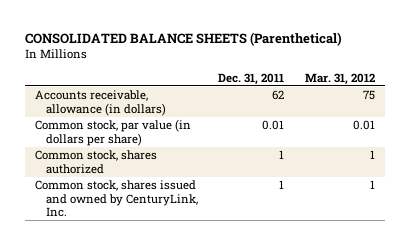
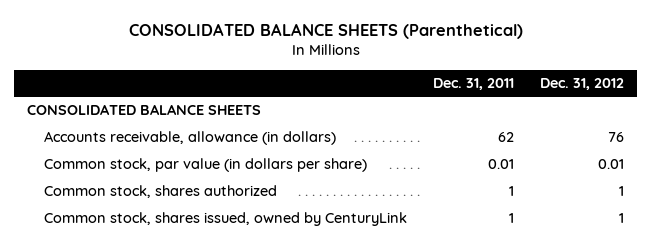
- | Dec. 31, 2011 | Mar. 31, 2012
+ | Dec. 31, 2011 | Dec. 31, 2012
+ CONSOLIDATED BALANCE SHEETS
- Common stock, shares issued and owned by CenturyLink, Inc. | 1 | 1
+ Common stock, shares issued, owned by CenturyLink | 1 | 1

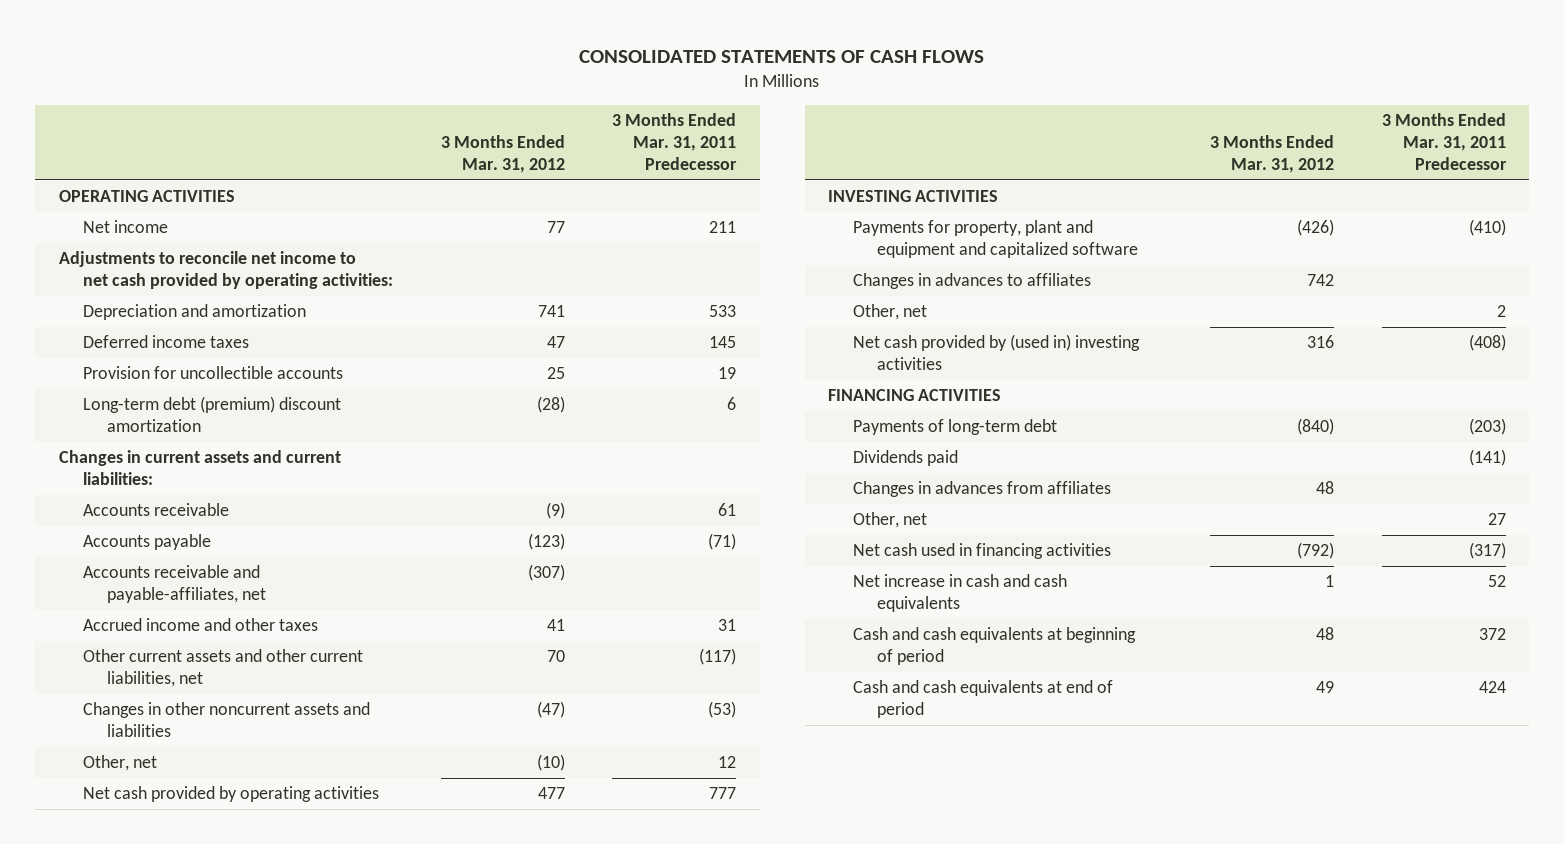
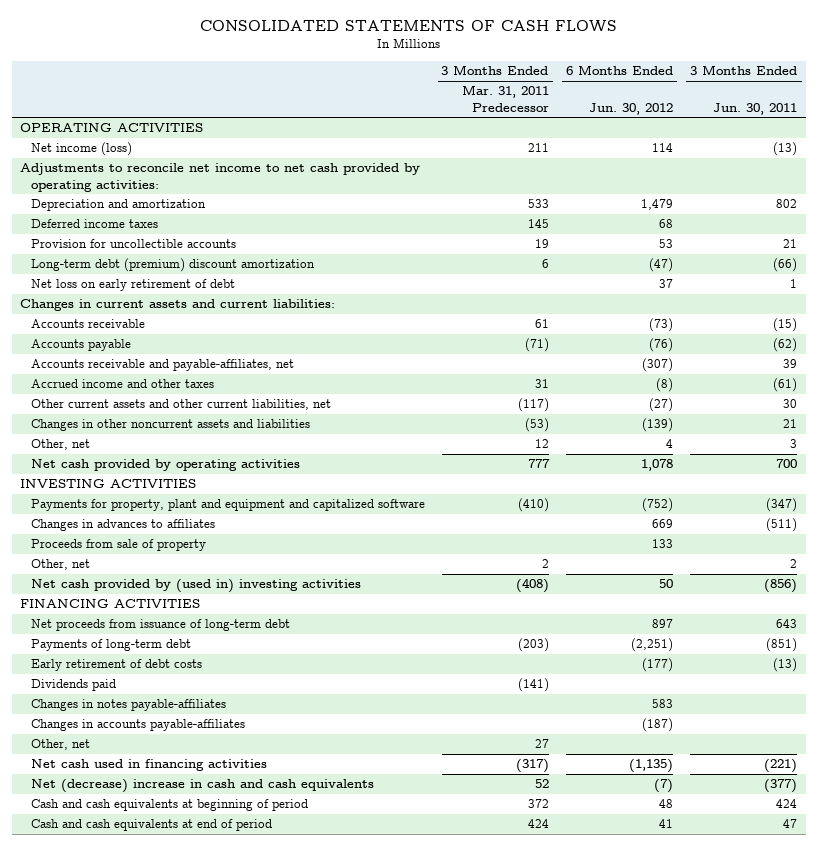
- | 3 Months Ended Mar. 31, 2012 | 3 Months Ended Mar. 31, 2011 Predecessor
+ | 3 Months Ended Mar. 31, 2011 Predecessor | 6 Months Ended Jun. 30, 2012 | 3 Months Ended Jun. 30, 2011
- Net income | 77 | 211
+ Net income (loss) | 211 | 114 | (13)
+ Net loss on early retirement of debt | | 37 | 1
+ Proceeds from sale of property | | 133 |
+ Net proceeds from issuance of long-term debt | | 897 | 643
+ Early retirement of debt costs | | (177) | (13)
- Changes in advances from affiliates | 48 |
+ Changes in notes payable-affiliates | | 583 |
+ Changes in accounts payable-affiliates | | (187) |
- Net increase in cash and cash equivalents | 1 | 52
+ Net (decrease) increase in cash and cash equivalents | 52 | (7) | (377)

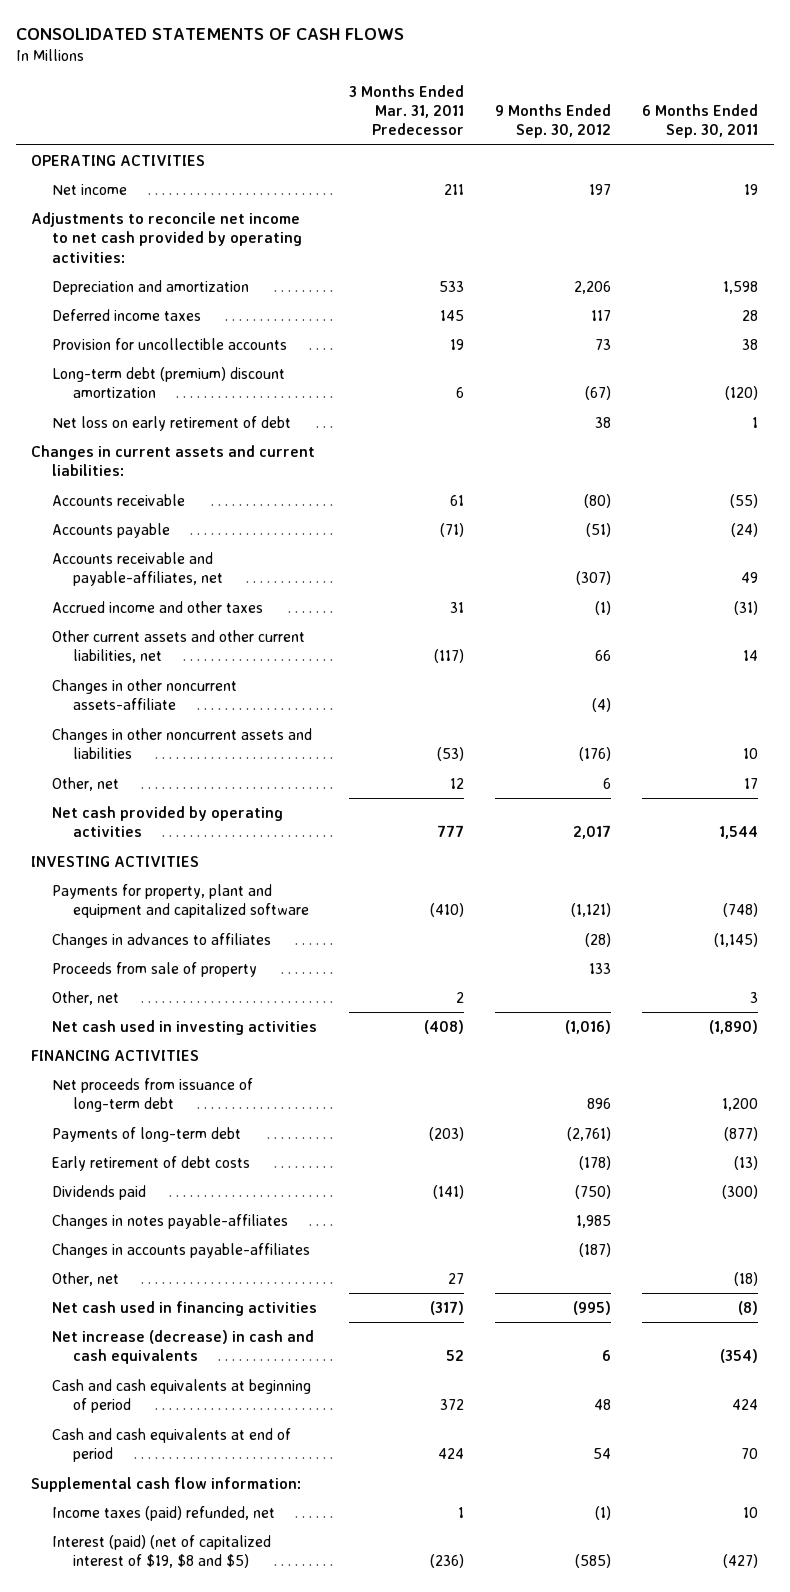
- | 3 Months Ended Mar. 31, 2011 Predecessor | 6 Months Ended Jun. 30, 2012 | 3 Months Ended Jun. 30, 2011
+ | 3 Months Ended Mar. 31, 2011 Predecessor | 9 Months Ended Sep. 30, 2012 | 6 Months Ended Sep. 30, 2011
- Net income (loss) | 211 | 114 | (13)
+ Net income | 211 | 197 | 19
+ Changes in other noncurrent assets-affiliate | | (4) |
- Net cash provided by (used in) investing activities | (408) | 50 | (856)
+ Net cash used in investing activities | (408) | (1,016) | (1,890)
- Net (decrease) increase in cash and cash equivalents | 52 | (7) | (377)
+ Net increase (decrease) in cash and cash equivalents | 52 | 6 | (354)
+ Supplemental cash flow information:
+ Income taxes (paid) refunded, net | 1 | (1) | 10
+ Interest (paid) (net of capitalized interest of $19, $8 and $5) | (236) | (585) | (427)

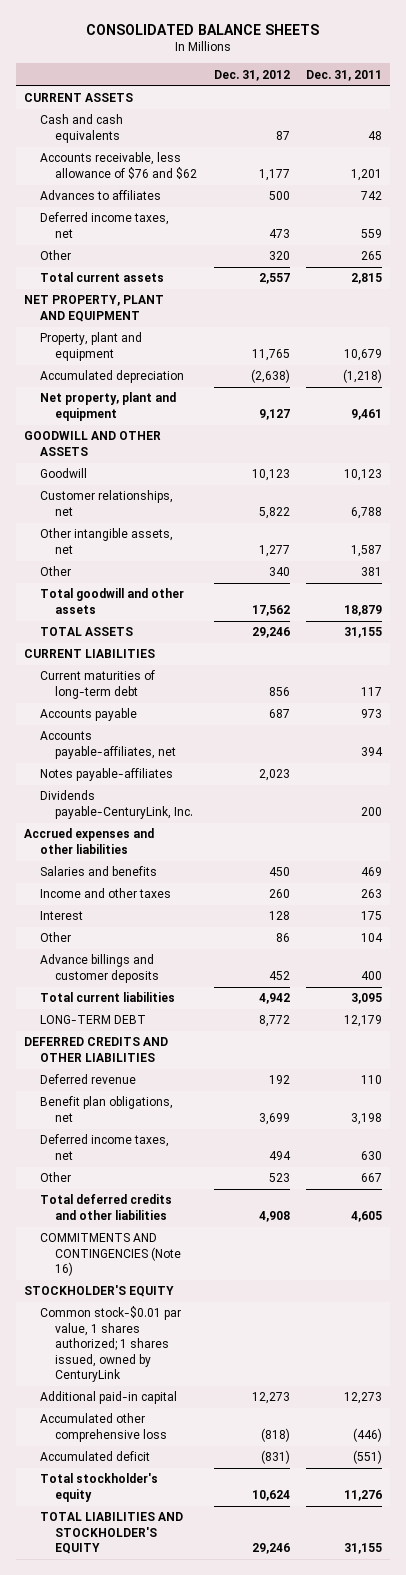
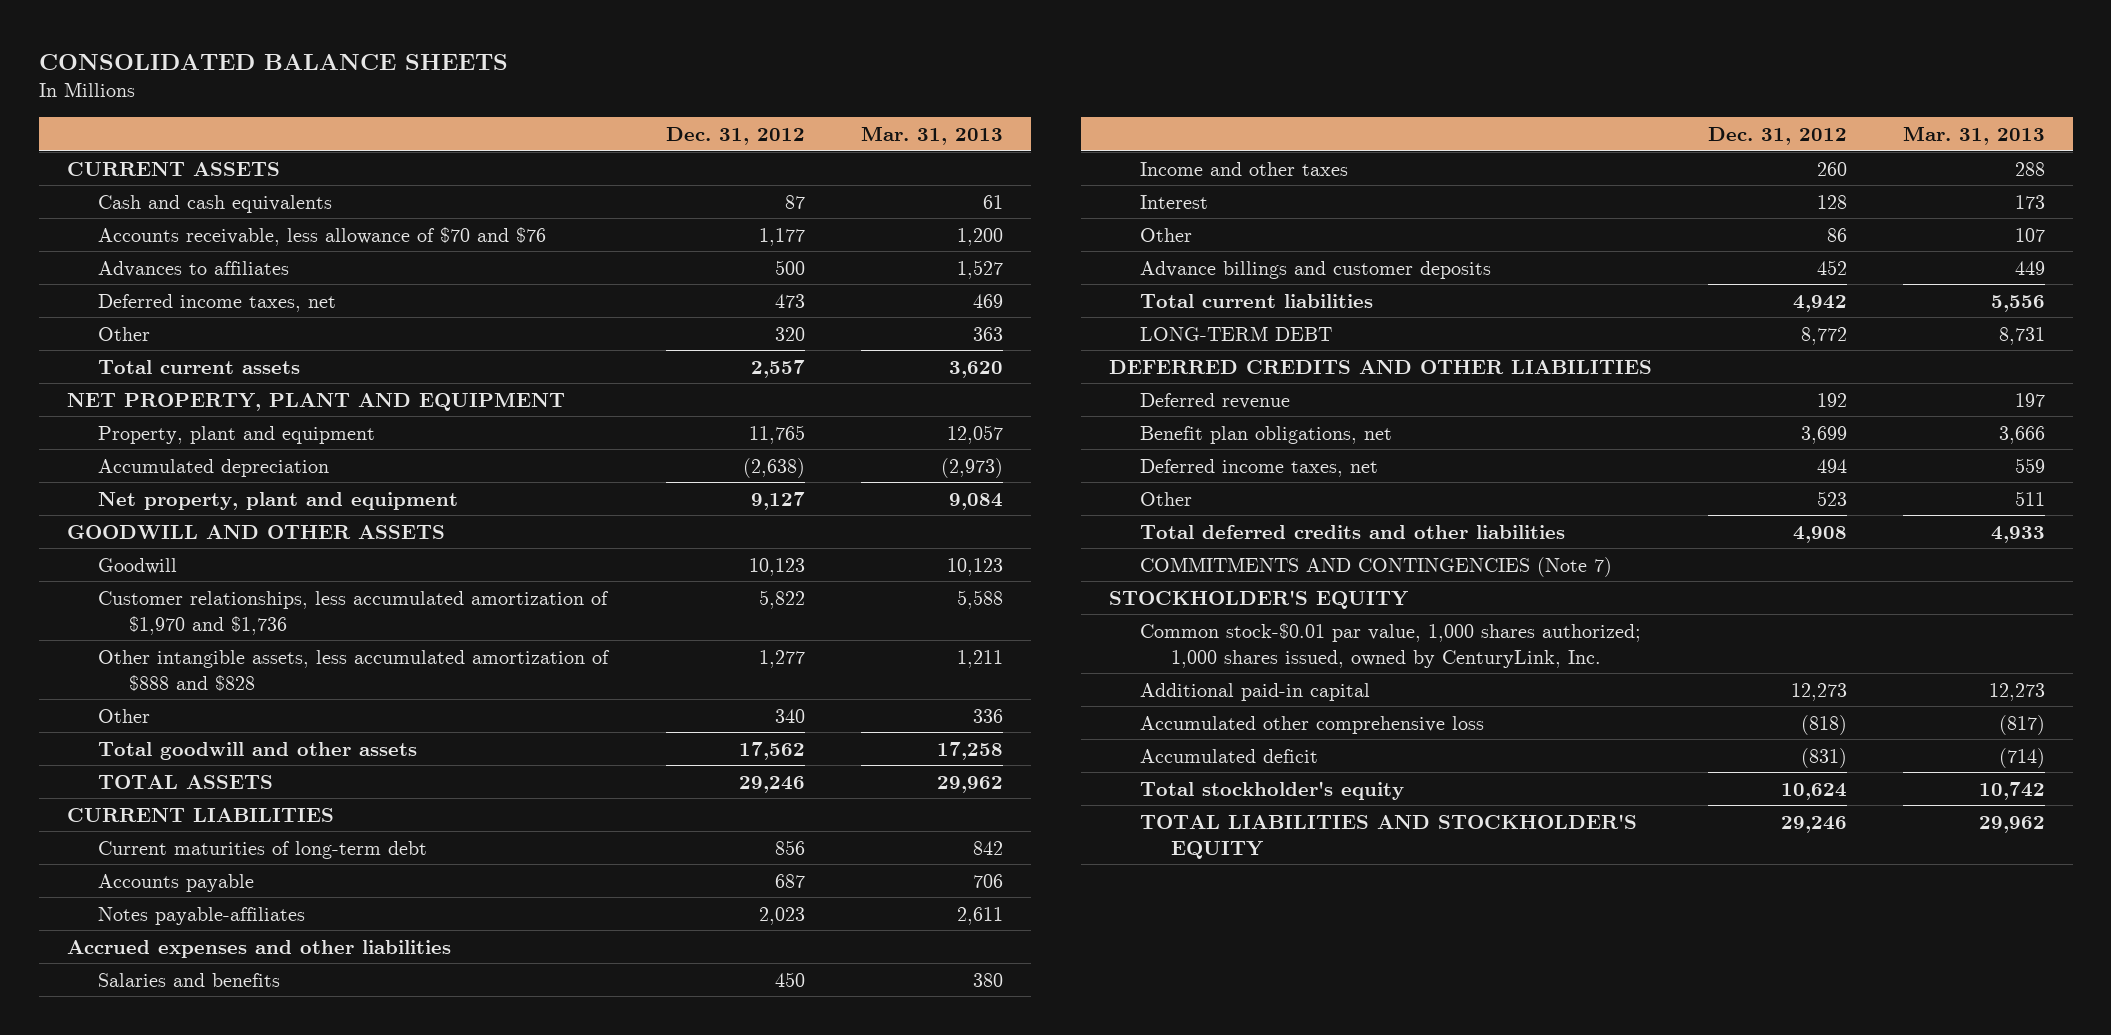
- | Dec. 31, 2012 | Dec. 31, 2011
+ | Dec. 31, 2012 | Mar. 31, 2013
- Accounts receivable, less allowance of $76 and $62 | 1,177 | 1,201
+ Accounts receivable, less allowance of $70 and $76 | 1,177 | 1,200
- Customer relationships, net | 5,822 | 6,788
- Other intangible assets, net | 1,277 | 1,587
+ Customer relationships, less accumulated amortization of $1,970 and $1,736 | 5,822 | 5,588
+ Other intangible assets, less accumulated amortization of $888 and $828 | 1,277 | 1,211
- Accounts payable-affiliates, net | | 394
- Dividends payable-CenturyLink, Inc. | | 200
- COMMITMENTS AND CONTINGENCIES (Note 16)
+ COMMITMENTS AND CONTINGENCIES (Note 7)
- Common stock-$0.01 par value, 1 shares authorized; 1 shares issued, owned by CenturyLink
+ Common stock-$0.01 par value, 1,000 shares authorized; 1,000 shares issued, owned by CenturyLink, Inc.

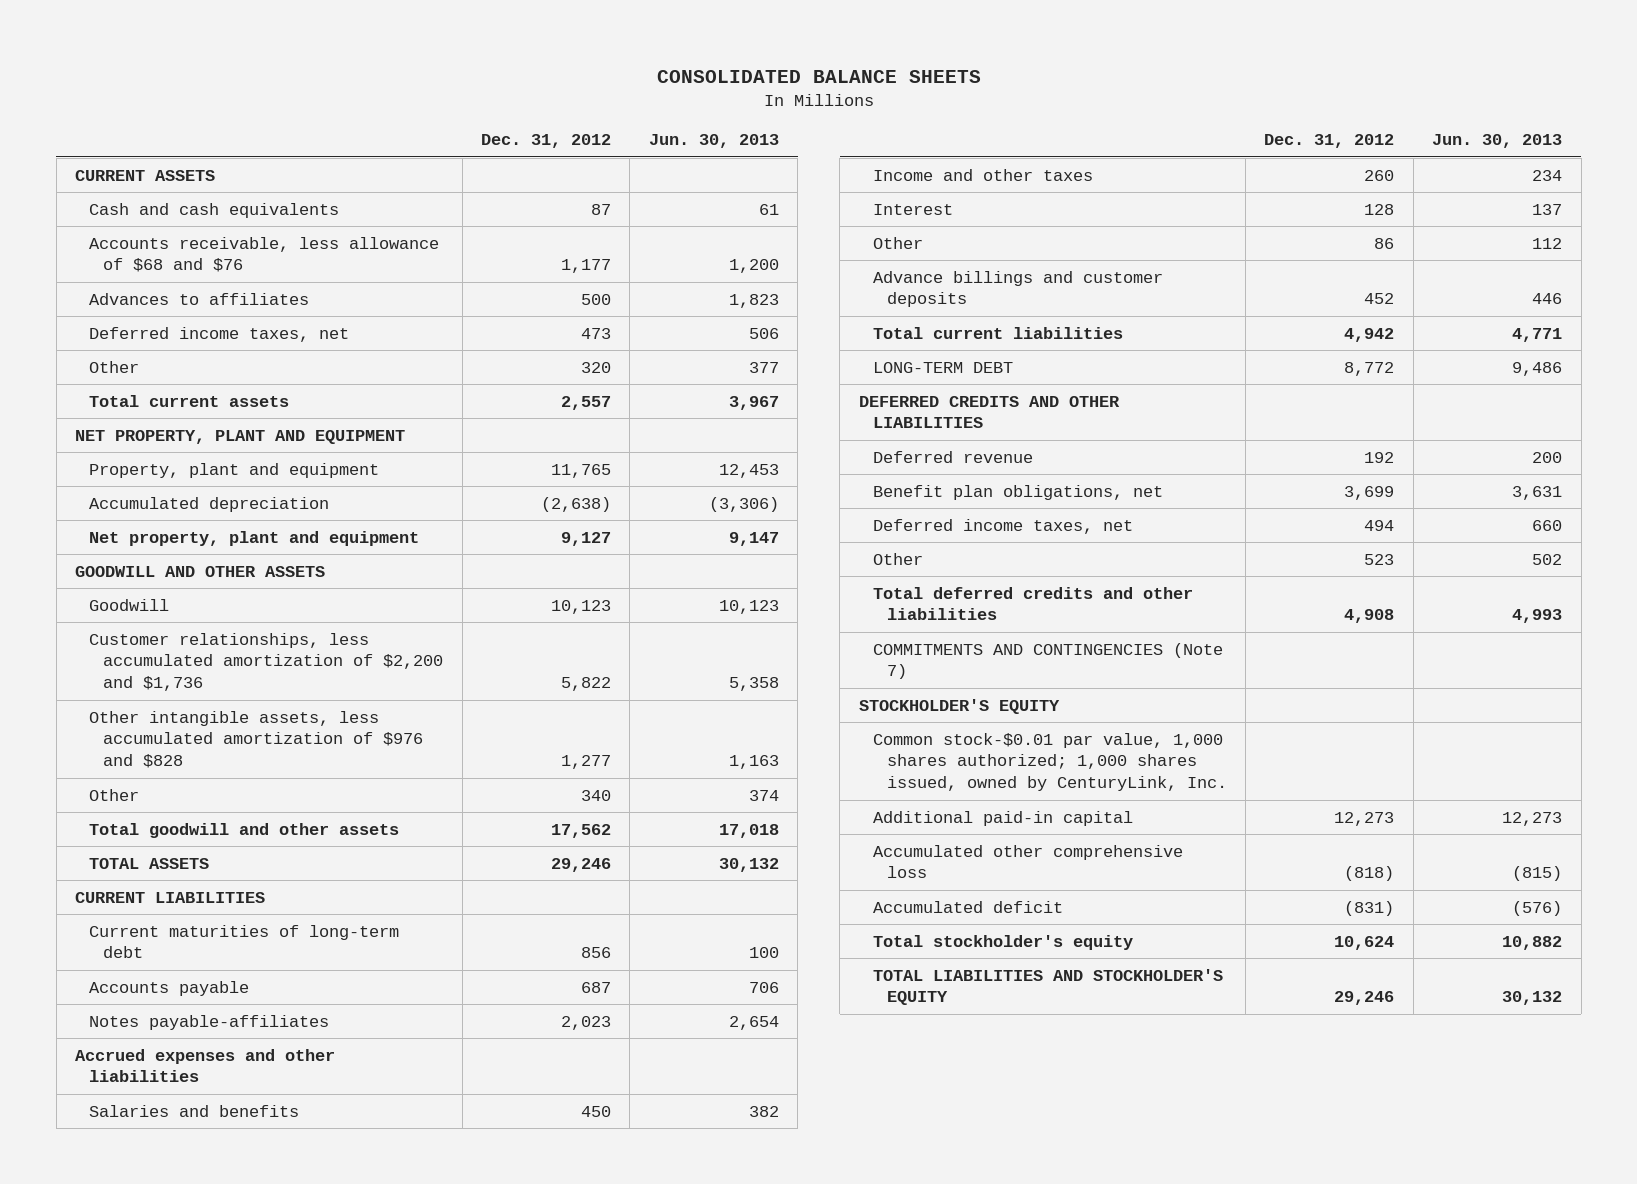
- | Dec. 31, 2012 | Mar. 31, 2013
+ | Dec. 31, 2012 | Jun. 30, 2013
- Accounts receivable, less allowance of $70 and $76 | 1,177 | 1,200
+ Accounts receivable, less allowance of $68 and $76 | 1,177 | 1,200
- Customer relationships, less accumulated amortization of $1,970 and $1,736 | 5,822 | 5,588
- Other intangible assets, less accumulated amortization of $888 and $828 | 1,277 | 1,211
+ Customer relationships, less accumulated amortization of $2,200 and $1,736 | 5,822 | 5,358
+ Other intangible assets, less accumulated amortization of $976 and $828 | 1,277 | 1,163

